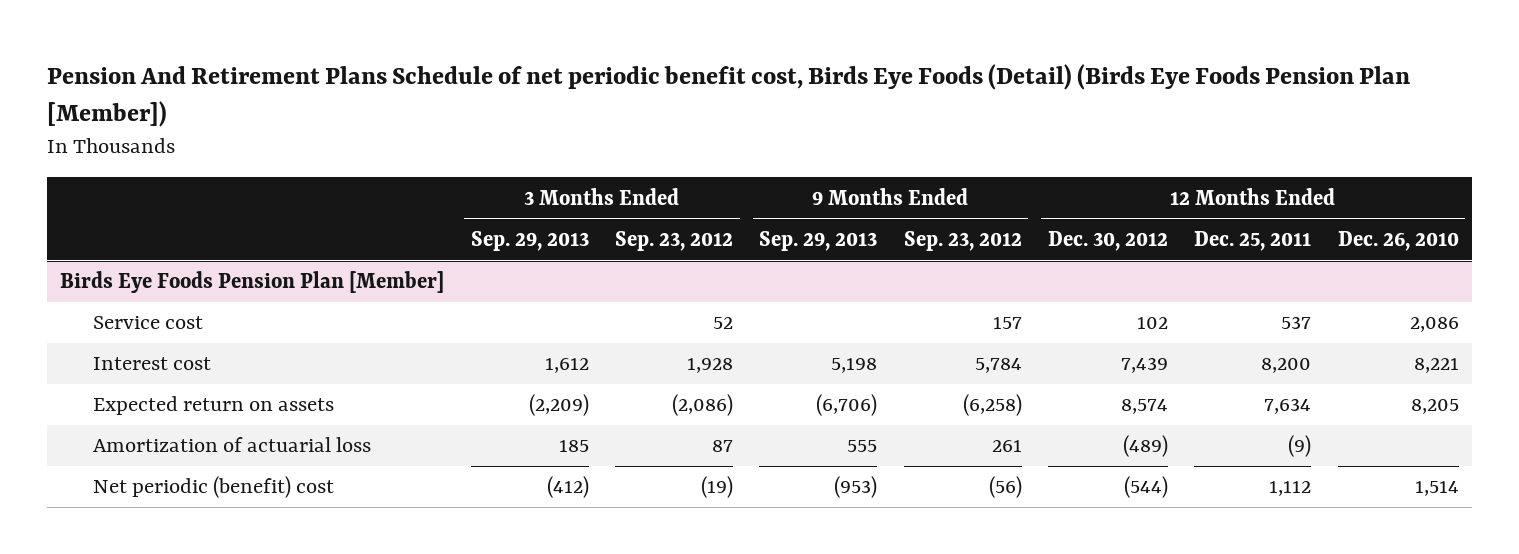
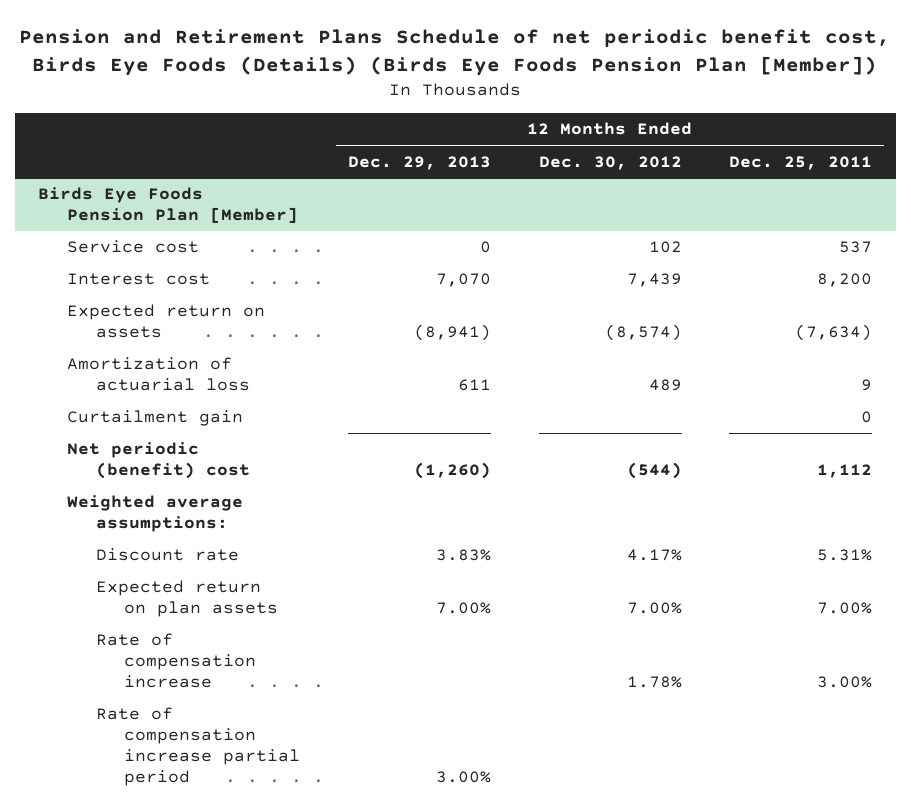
- Pension And Retirement Plans Schedule of net periodic benefit cost, Birds Eye Foods (Detail) (Birds Eye Foods Pension Plan [Member])
+ Pension and Retirement Plans Schedule of net periodic benefit cost, Birds Eye Foods (Details) (Birds Eye Foods Pension Plan [Member])
- | 3 Months Ended Sep. 29, 2013 | 3 Months Ended Sep. 23, 2012 | 9 Months Ended Sep. 29, 2013 | 9 Months Ended Sep. 23, 2012 | 12 Months Ended Dec. 30, 2012 | 12 Months Ended Dec. 25, 2011 | 12 Months Ended Dec. 26, 2010
+ | 12 Months Ended Dec. 29, 2013 | 12 Months Ended Dec. 30, 2012 | 12 Months Ended Dec. 25, 2011
@ Birds Eye Foods Pension Plan [Member]
- Expected return on assets | (2,209) | (2,086) | (6,706) | (6,258) | 8,574 | 7,634 | 8,205
- Amortization of actuarial loss | 185 | 87 | 555 | 261 | (489) | (9) |
+ Expected return on assets | (8,941) | (8,574) | (7,634)
+ Amortization of actuarial loss | 611 | 489 | 9
+ Curtailment gain | | | 0
+ Weighted average assumptions:
+ Discount rate | 3.83% | 4.17% | 5.31%
+ Expected return on plan assets | 7.00% | 7.00% | 7.00%
+ Rate of compensation increase | | 1.78% | 3.00%
+ Rate of compensation increase partial period | 3.00% | |

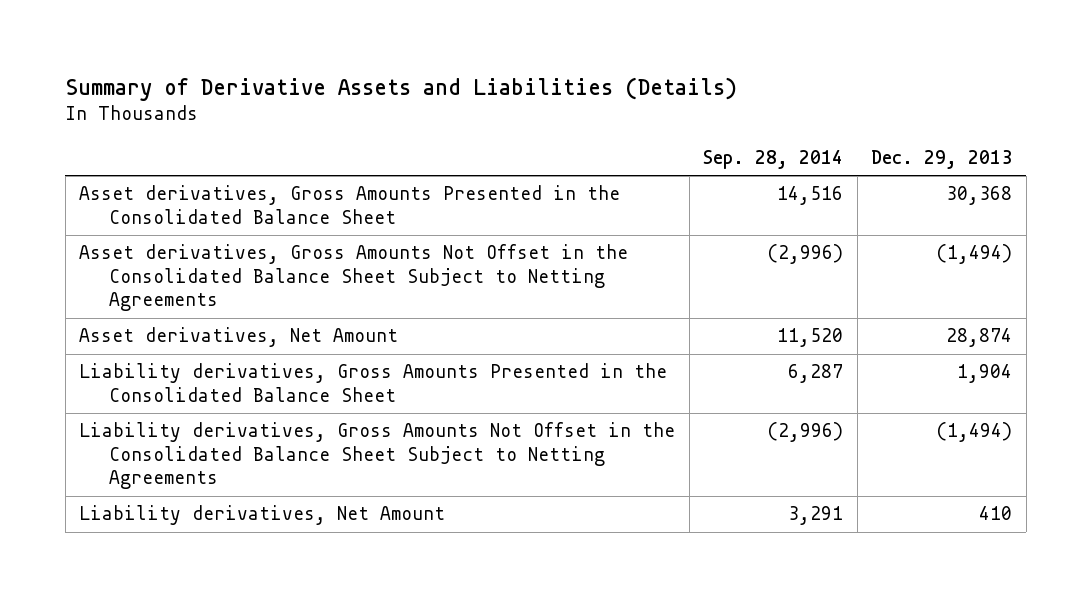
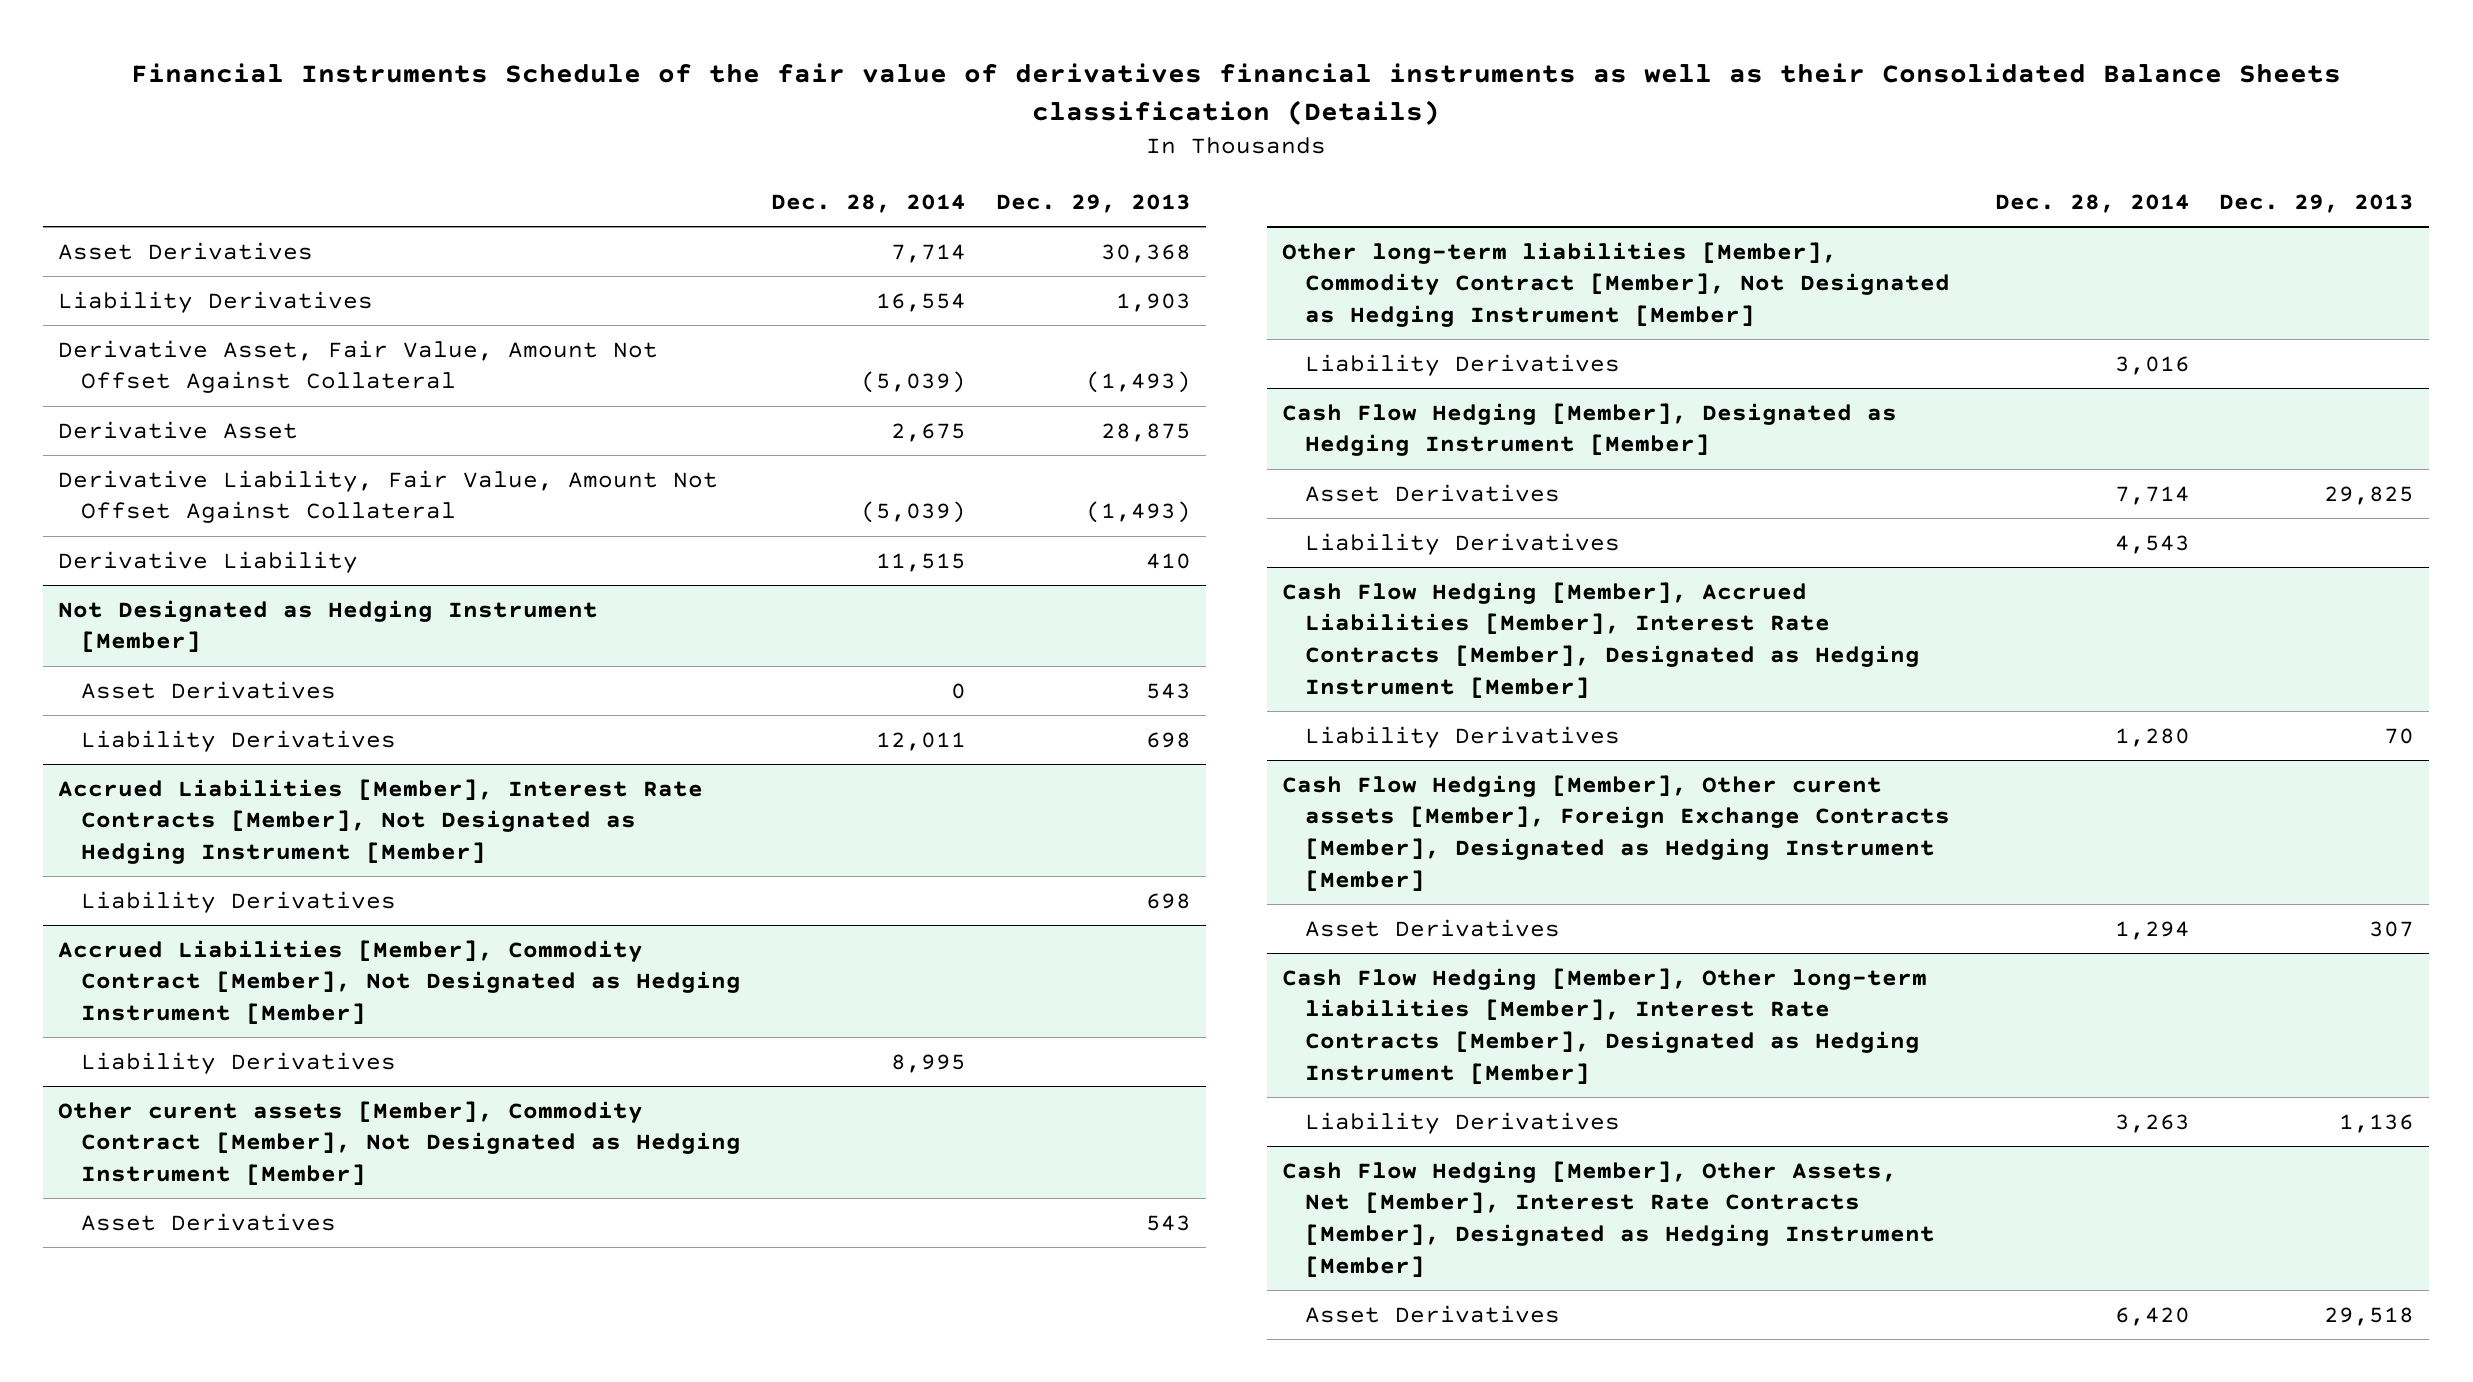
- Summary of Derivative Assets and Liabilities (Details)
+ Financial Instruments Schedule of the fair value of derivatives financial instruments as well as their Consolidated Balance Sheets classification (Details)
- | Sep. 28, 2014 | Dec. 29, 2013
+ | Dec. 28, 2014 | Dec. 29, 2013
- Asset derivatives, Gross Amounts Presented in the Consolidated Balance Sheet | 14,516 | 30,368
- Asset derivatives, Gross Amounts Not Offset in the Consolidated Balance Sheet Subject to Netting Agreements | (2,996) | (1,494)
- Asset derivatives, Net Amount | 11,520 | 28,874
- Liability derivatives, Gross Amounts Presented in the Consolidated Balance Sheet | 6,287 | 1,904
- Liability derivatives, Gross Amounts Not Offset in the Consolidated Balance Sheet Subject to Netting Agreements | (2,996) | (1,494)
- Liability derivatives, Net Amount | 3,291 | 410
+ Asset Derivatives | 7,714 | 30,368
+ Liability Derivatives | 16,554 | 1,903
+ Derivative Asset, Fair Value, Amount Not Offset Against Collateral | (5,039) | (1,493)
+ Derivative Asset | 2,675 | 28,875
+ Derivative Liability, Fair Value, Amount Not Offset Against Collateral | (5,039) | (1,493)
+ Derivative Liability | 11,515 | 410
+ Not Designated as Hedging Instrument [Member]
+ Asset Derivatives | 0 | 543
+ Liability Derivatives | 12,011 | 698
+ Accrued Liabilities [Member], Interest Rate Contracts [Member], Not Designated as Hedging Instrument [Member]
+ Liability Derivatives | | 698
+ Accrued Liabilities [Member], Commodity Contract [Member], Not Designated as Hedging Instrument [Member]
+ Liability Derivatives | 8,995 |
+ Other curent assets [Member], Commodity Contract [Member], Not Designated as Hedging Instrument [Member]
+ Asset Derivatives | | 543
+ Other long-term liabilities [Member], Commodity Contract [Member], Not Designated as Hedging Instrument [Member]
+ Liability Derivatives | 3,016 |
+ Cash Flow Hedging [Member], Designated as Hedging Instrument [Member]
+ Asset Derivatives | 7,714 | 29,825
+ Liability Derivatives | 4,543 |
+ Cash Flow Hedging [Member], Accrued Liabilities [Member], Interest Rate Contracts [Member], Designated as Hedging Instrument [Member]
+ Liability Derivatives | 1,280 | 70
+ Cash Flow Hedging [Member], Other curent assets [Member], Foreign Exchange Contracts [Member], Designated as Hedging Instrument [Member]
+ Asset Derivatives | 1,294 | 307
+ Cash Flow Hedging [Member], Other long-term liabilities [Member], Interest Rate Contracts [Member], Designated as Hedging Instrument [Member]
+ Liability Derivatives | 3,263 | 1,136
+ Cash Flow Hedging [Member], Other Assets, Net [Member], Interest Rate Contracts [Member], Designated as Hedging Instrument [Member]
+ Asset Derivatives | 6,420 | 29,518

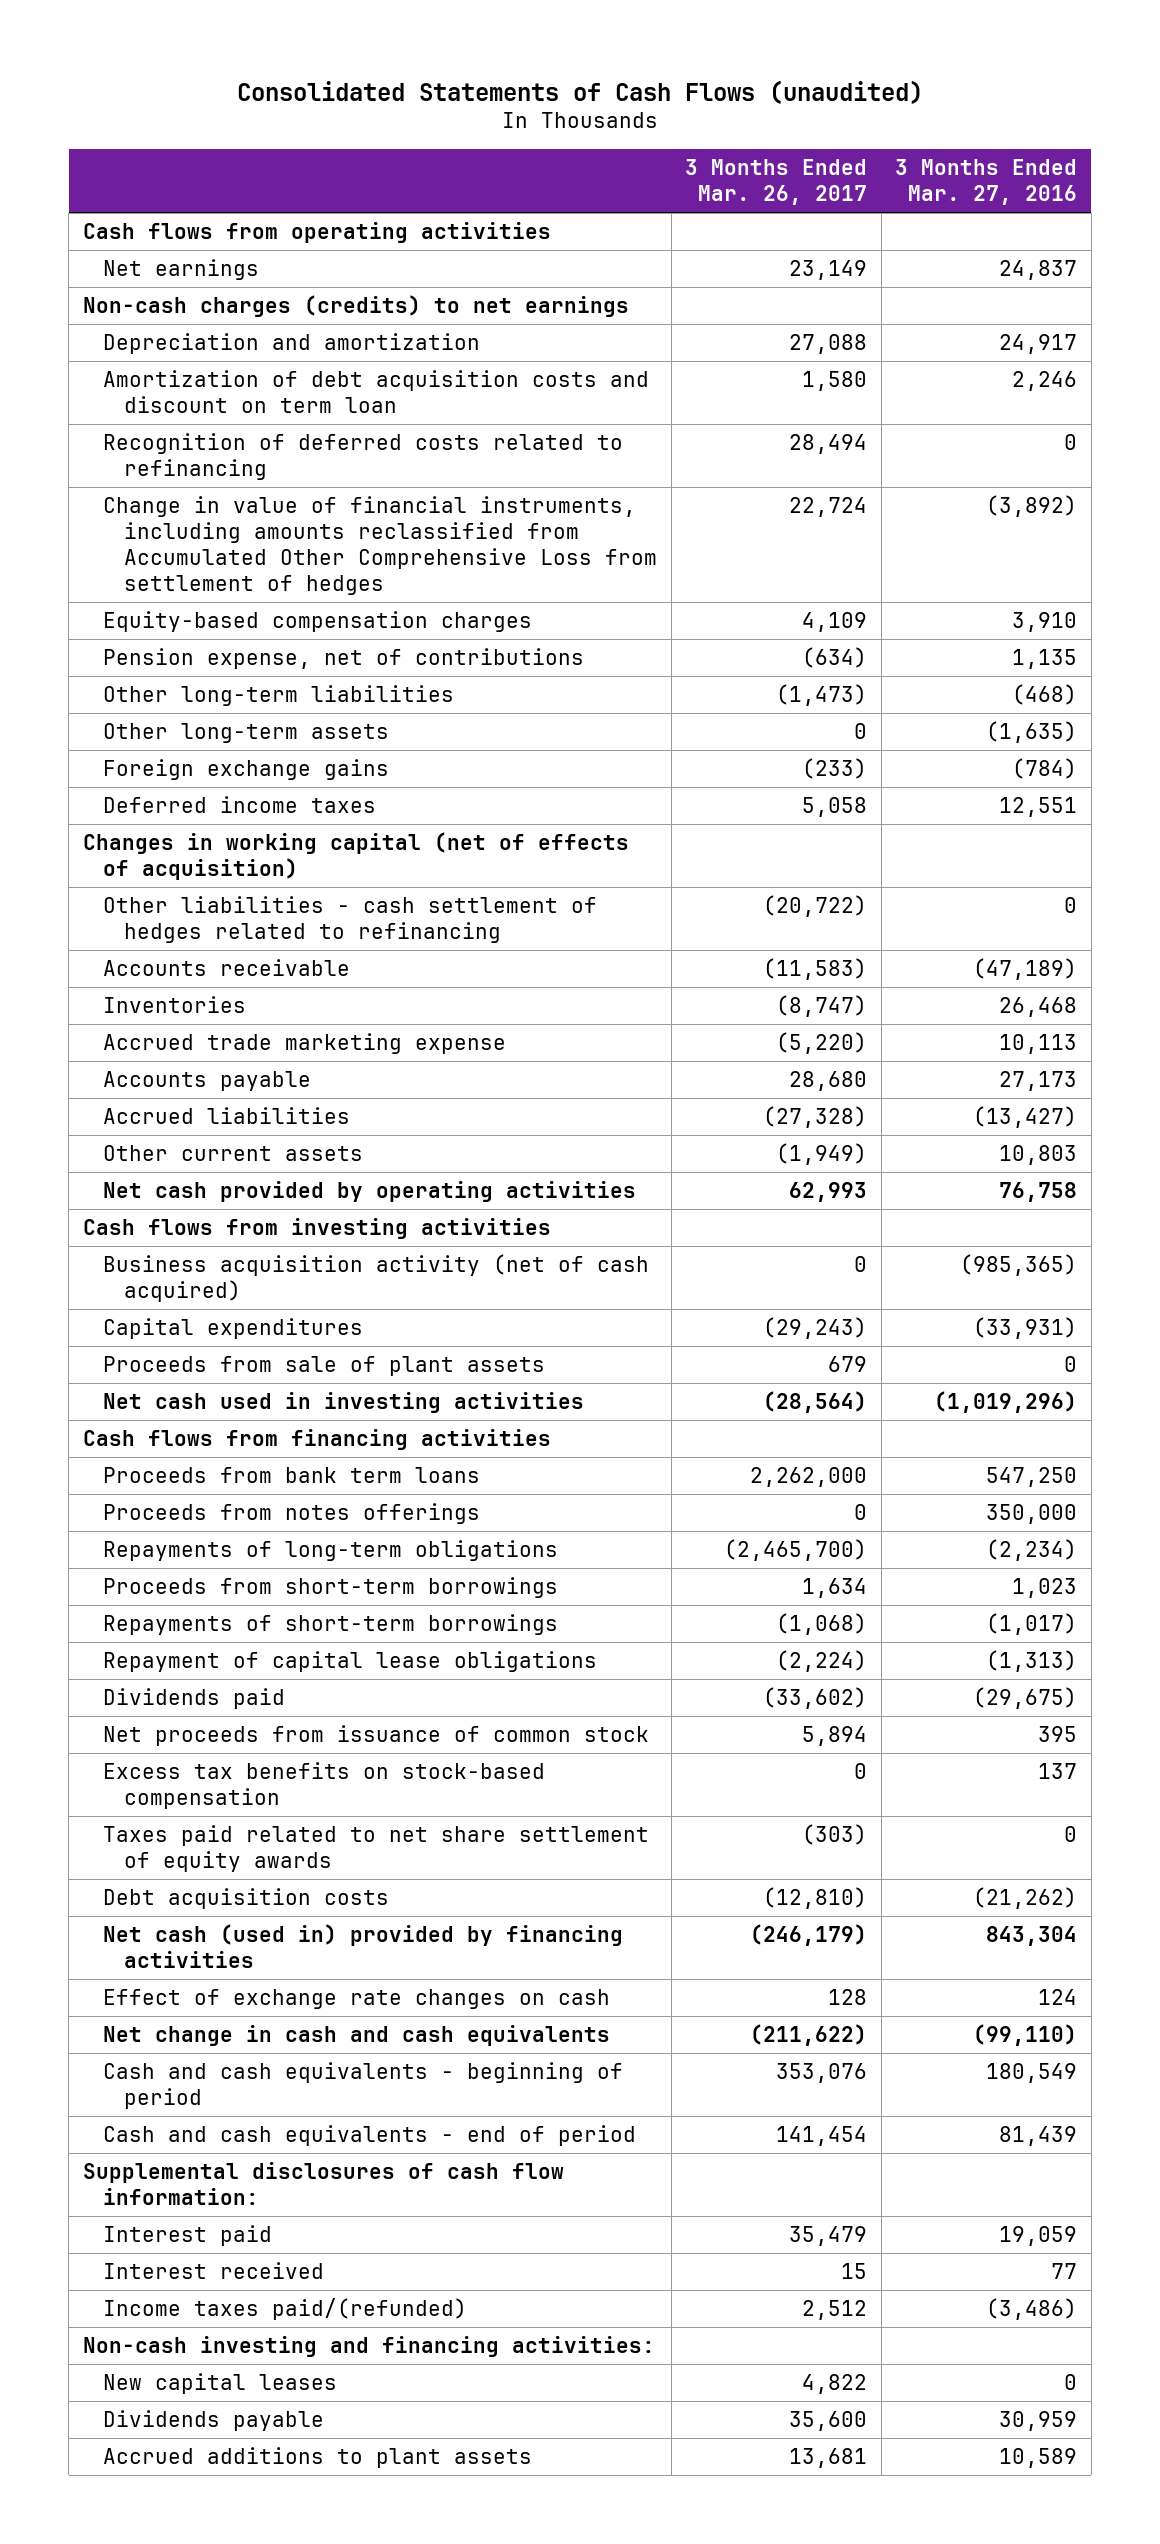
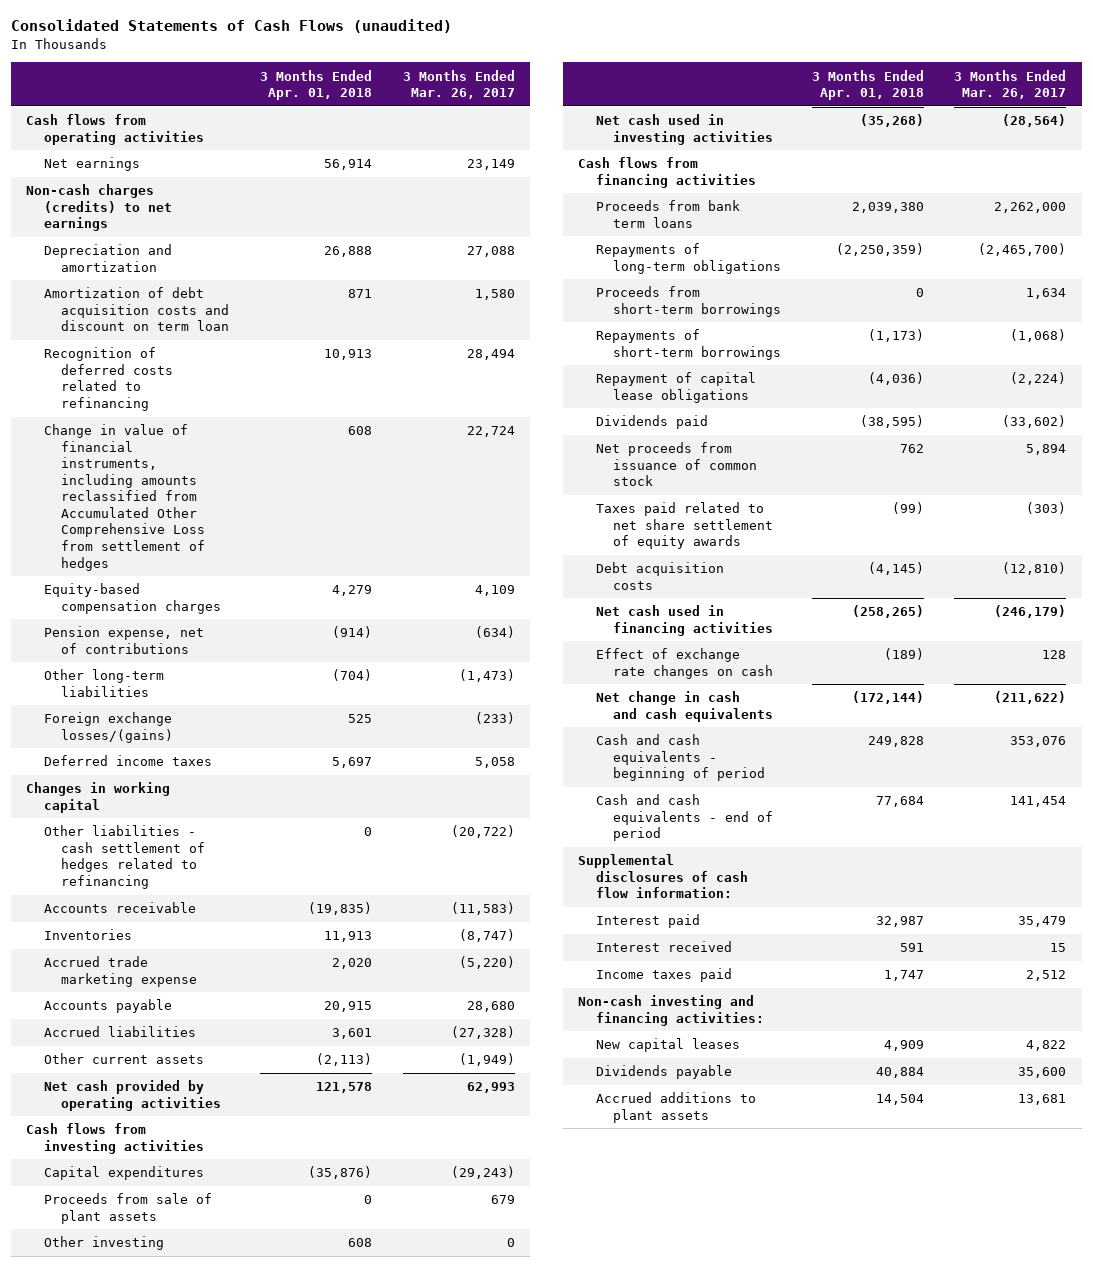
- | 3 Months Ended Mar. 26, 2017 | 3 Months Ended Mar. 27, 2016
+ | 3 Months Ended Apr. 01, 2018 | 3 Months Ended Mar. 26, 2017
- Other long-term assets | 0 | (1,635)
- Foreign exchange gains | (233) | (784)
+ Foreign exchange losses/(gains) | 525 | (233)
- Changes in working capital (net of effects of acquisition)
+ Changes in working capital
- Business acquisition activity (net of cash acquired) | 0 | (985,365)
+ Other investing | 608 | 0
- Proceeds from notes offerings | 0 | 350,000
- Excess tax benefits on stock-based compensation | 0 | 137
- Net cash (used in) provided by financing activities | (246,179) | 843,304
+ Net cash used in financing activities | (258,265) | (246,179)
- Income taxes paid/(refunded) | 2,512 | (3,486)
+ Income taxes paid | 1,747 | 2,512

